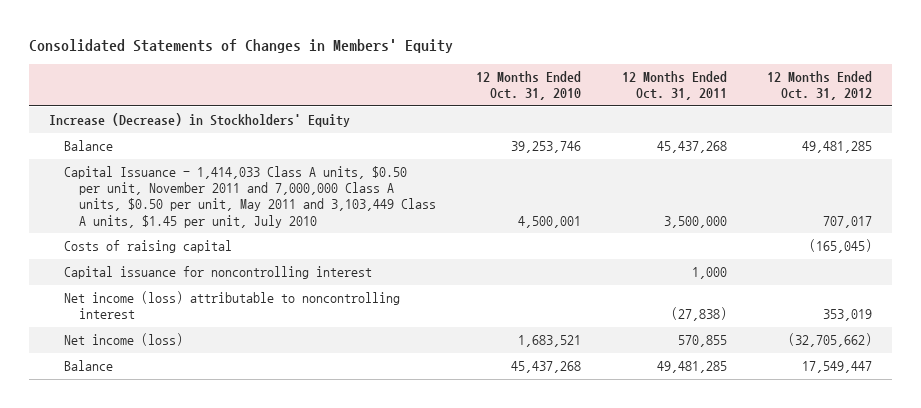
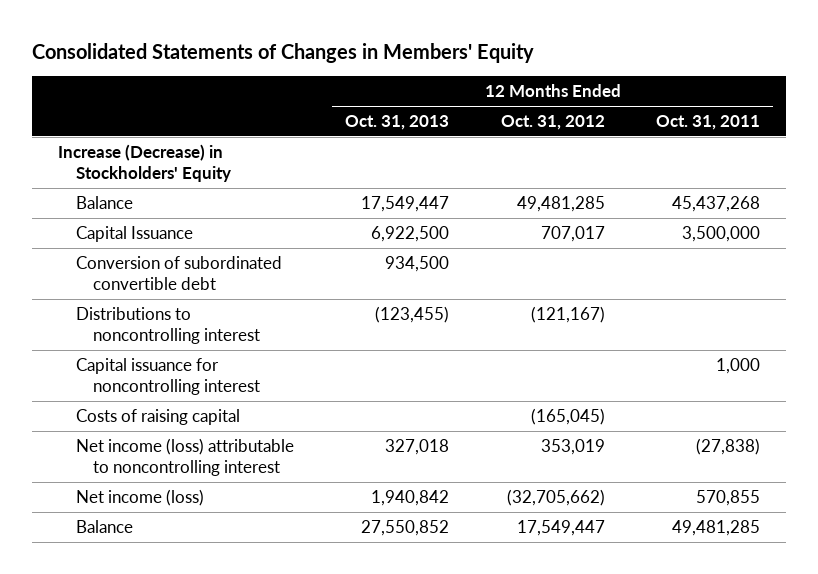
- | 12 Months Ended Oct. 31, 2010 | 12 Months Ended Oct. 31, 2011 | 12 Months Ended Oct. 31, 2012
+ | 12 Months Ended Oct. 31, 2013 | 12 Months Ended Oct. 31, 2012 | 12 Months Ended Oct. 31, 2011
- Capital Issuance - 1,414,033 Class A units, $0.50 per unit, November 2011 and 7,000,000 Class A units, $0.50 per unit, May 2011 and 3,103,449 Class A units, $1.45 per unit, July 2010 | 4,500,001 | 3,500,000 | 707,017
+ Capital Issuance | 6,922,500 | 707,017 | 3,500,000
+ Conversion of subordinated convertible debt | 934,500 | |
+ Distributions to noncontrolling interest | (123,455) | (121,167) |
moved down: Costs of raising capital | | (165,045) |

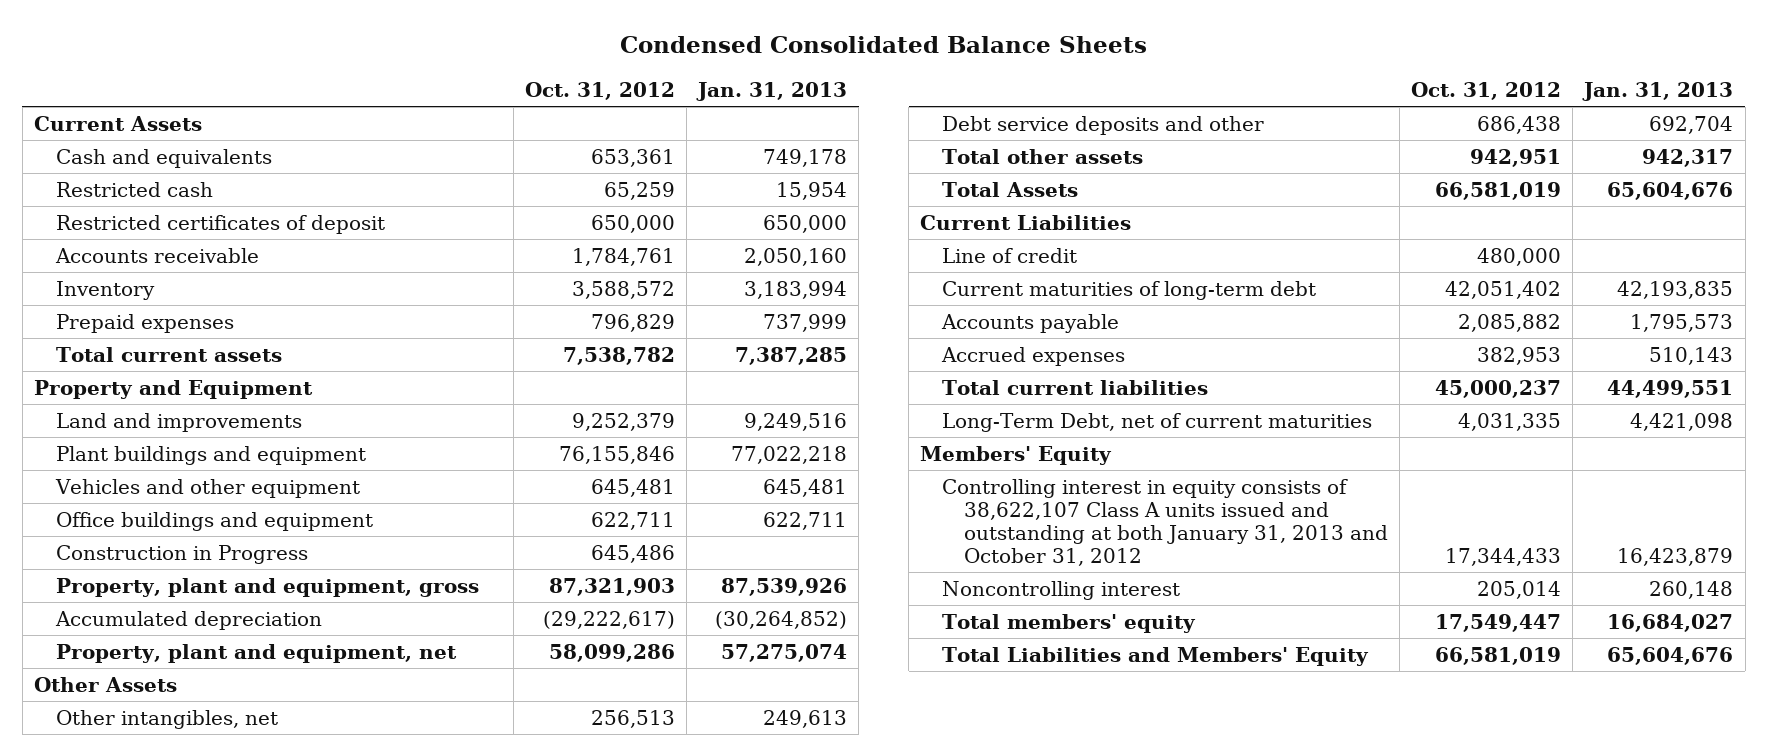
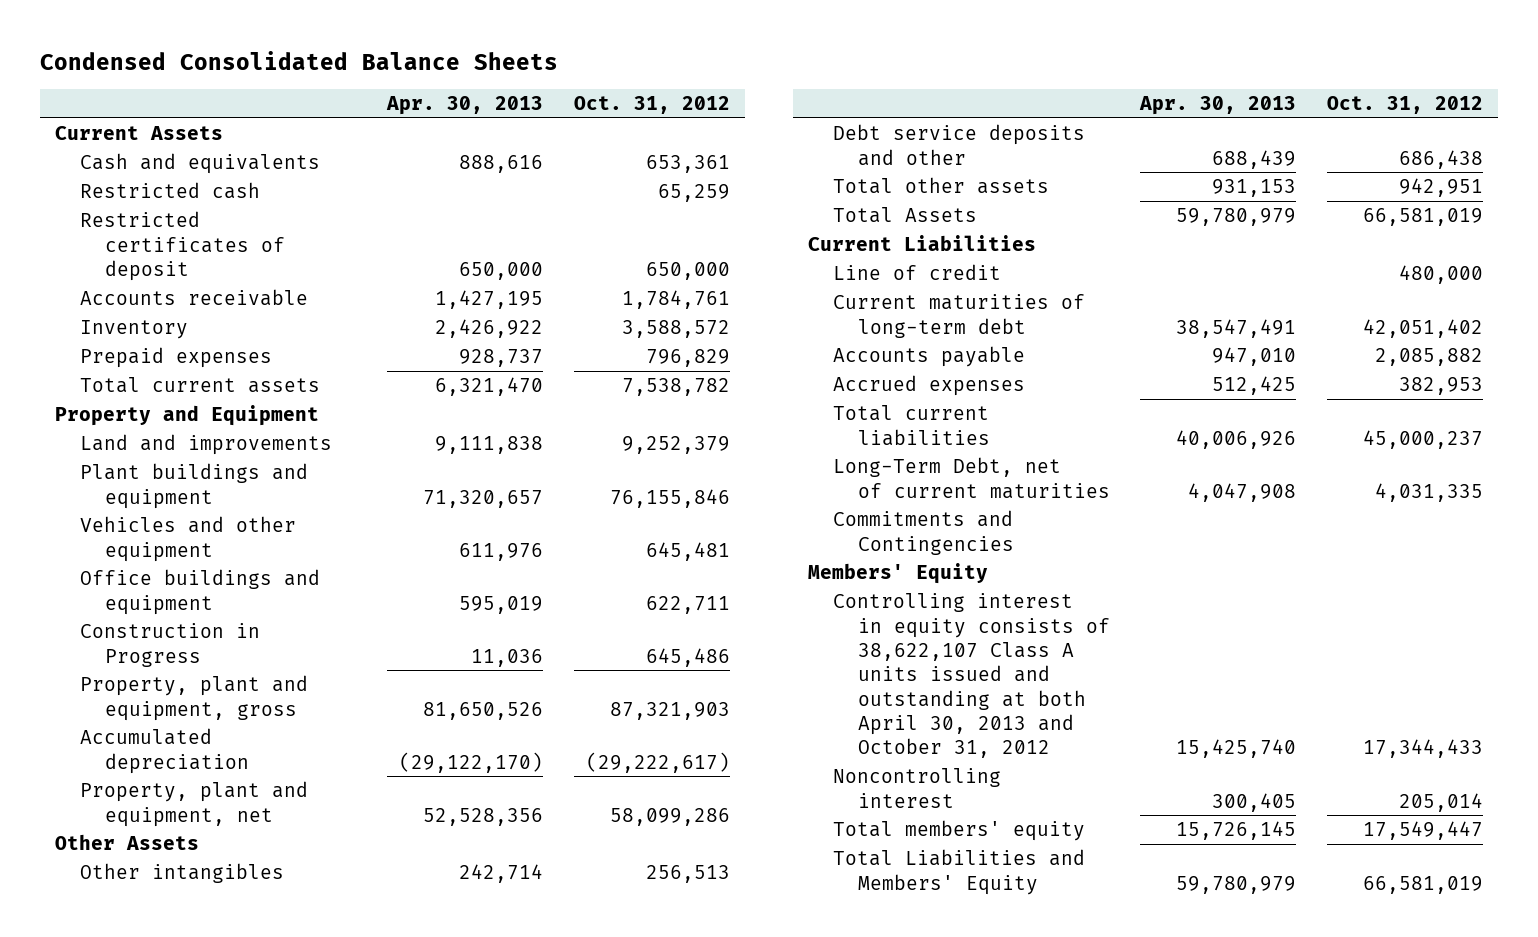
- | Oct. 31, 2012 | Jan. 31, 2013
+ | Apr. 30, 2013 | Oct. 31, 2012
- Other intangibles, net | 256,513 | 249,613
+ Other intangibles | 242,714 | 256,513
+ Commitments and Contingencies
- Controlling interest in equity consists of 38,622,107 Class A units issued and outstanding at both January 31, 2013 and October 31, 2012 | 17,344,433 | 16,423,879
+ Controlling interest in equity consists of 38,622,107 Class A units issued and outstanding at both April 30, 2013 and October 31, 2012 | 15,425,740 | 17,344,433

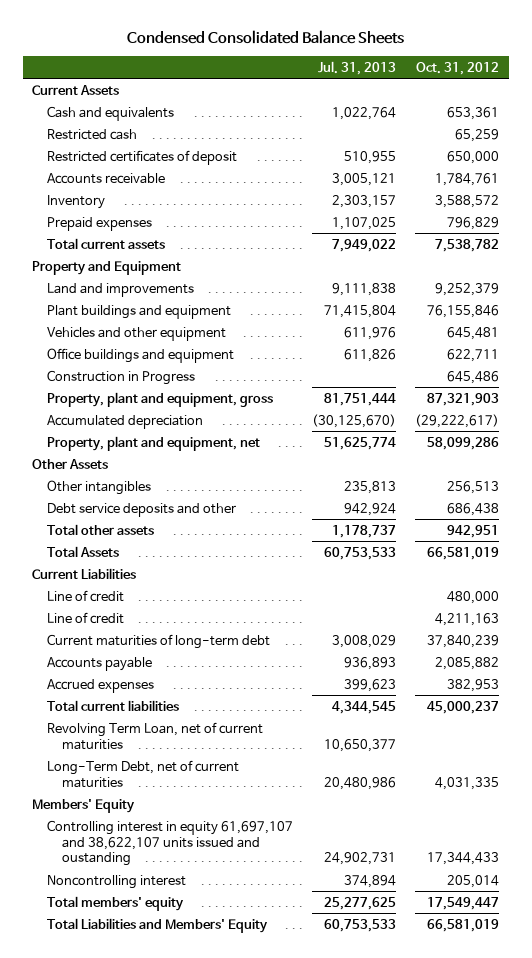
- | Apr. 30, 2013 | Oct. 31, 2012
+ | Jul. 31, 2013 | Oct. 31, 2012
- Current maturities of long-term debt | 38,547,491 | 42,051,402
+ Line of credit | | 4,211,163
+ Current maturities of long-term debt | 3,008,029 | 37,840,239
+ Revolving Term Loan, net of current maturities | 10,650,377 |
- Commitments and Contingencies
- Controlling interest in equity consists of 38,622,107 Class A units issued and outstanding at both April 30, 2013 and October 31, 2012 | 15,425,740 | 17,344,433
+ Controlling interest in equity 61,697,107 and 38,622,107 units issued and oustanding | 24,902,731 | 17,344,433

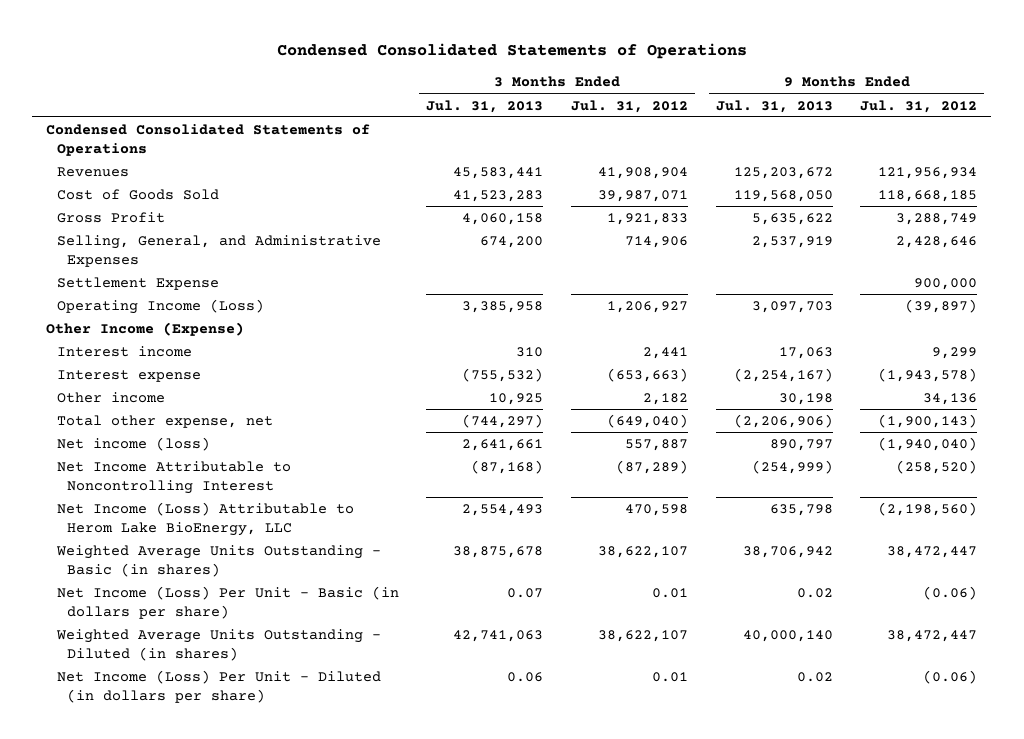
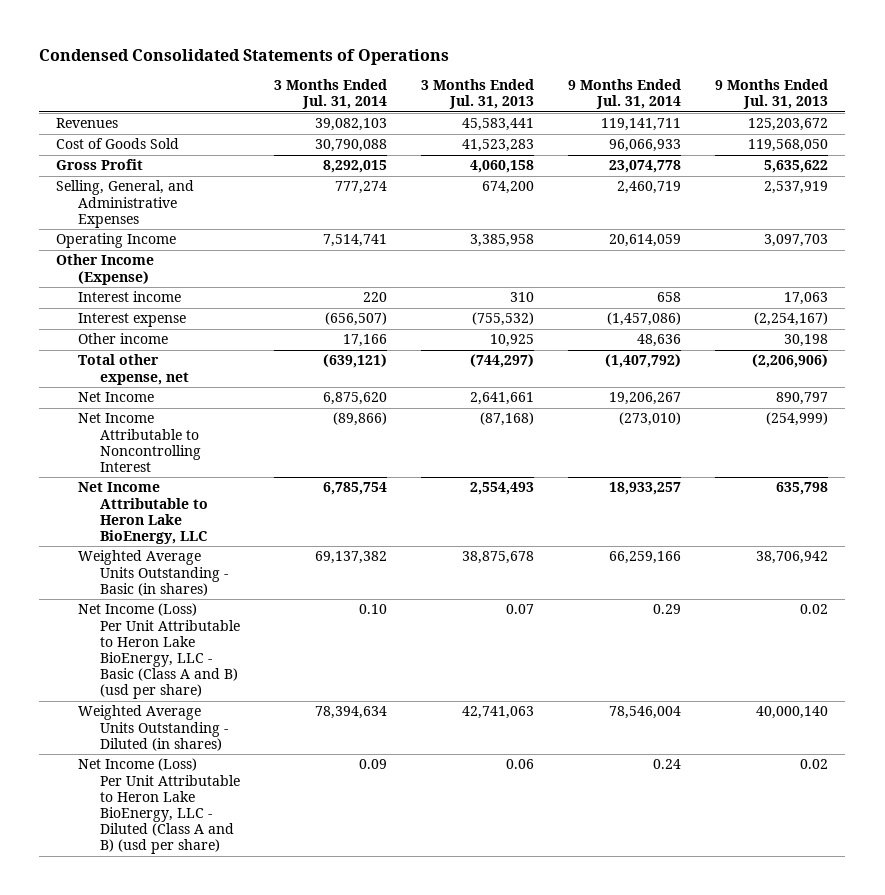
- | 3 Months Ended Jul. 31, 2013 | 3 Months Ended Jul. 31, 2012 | 9 Months Ended Jul. 31, 2013 | 9 Months Ended Jul. 31, 2012
+ | 3 Months Ended Jul. 31, 2014 | 3 Months Ended Jul. 31, 2013 | 9 Months Ended Jul. 31, 2014 | 9 Months Ended Jul. 31, 2013
- Condensed Consolidated Statements of Operations
- Settlement Expense | | | | 900,000
- Operating Income (Loss) | 3,385,958 | 1,206,927 | 3,097,703 | (39,897)
+ Operating Income | 7,514,741 | 3,385,958 | 20,614,059 | 3,097,703
- Net income (loss) | 2,641,661 | 557,887 | 890,797 | (1,940,040)
+ Net Income | 6,875,620 | 2,641,661 | 19,206,267 | 890,797
- Net Income (Loss) Attributable to Herom Lake BioEnergy, LLC | 2,554,493 | 470,598 | 635,798 | (2,198,560)
+ Net Income Attributable to Heron Lake BioEnergy, LLC | 6,785,754 | 2,554,493 | 18,933,257 | 635,798
- Net Income (Loss) Per Unit - Basic (in dollars per share) | 0.07 | 0.01 | 0.02 | (0.06)
+ Net Income (Loss) Per Unit Attributable to Heron Lake BioEnergy, LLC - Basic (Class A and B) (usd per share) | 0.10 | 0.07 | 0.29 | 0.02
- Net Income (Loss) Per Unit - Diluted (in dollars per share) | 0.06 | 0.01 | 0.02 | (0.06)
+ Net Income (Loss) Per Unit Attributable to Heron Lake BioEnergy, LLC - Diluted (Class A and B) (usd per share) | 0.09 | 0.06 | 0.24 | 0.02

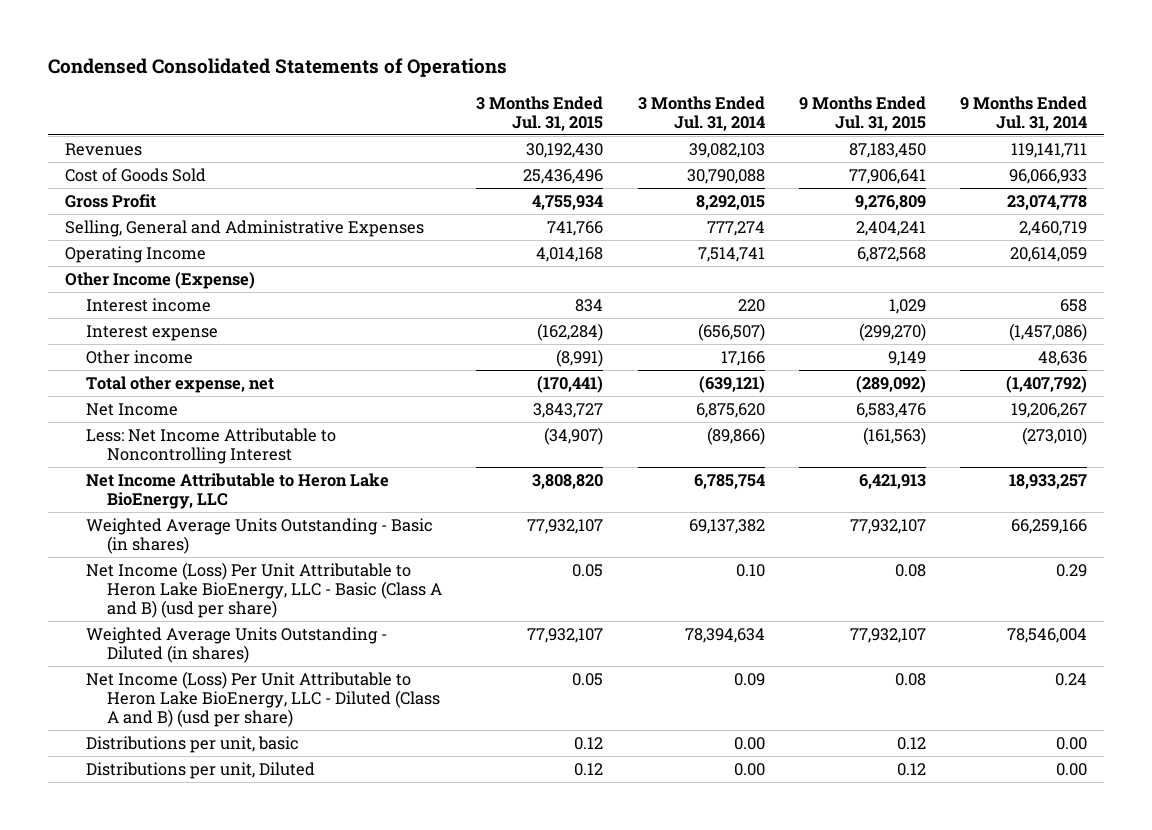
- | 3 Months Ended Jul. 31, 2014 | 3 Months Ended Jul. 31, 2013 | 9 Months Ended Jul. 31, 2014 | 9 Months Ended Jul. 31, 2013
+ | 3 Months Ended Jul. 31, 2015 | 3 Months Ended Jul. 31, 2014 | 9 Months Ended Jul. 31, 2015 | 9 Months Ended Jul. 31, 2014
- Selling, General, and Administrative Expenses | 777,274 | 674,200 | 2,460,719 | 2,537,919
+ Selling, General and Administrative Expenses | 741,766 | 777,274 | 2,404,241 | 2,460,719
- Net Income Attributable to Noncontrolling Interest | (89,866) | (87,168) | (273,010) | (254,999)
+ Less: Net Income Attributable to Noncontrolling Interest | (34,907) | (89,866) | (161,563) | (273,010)
+ Distributions per unit, basic | 0.12 | 0.00 | 0.12 | 0.00
+ Distributions per unit, Diluted | 0.12 | 0.00 | 0.12 | 0.00

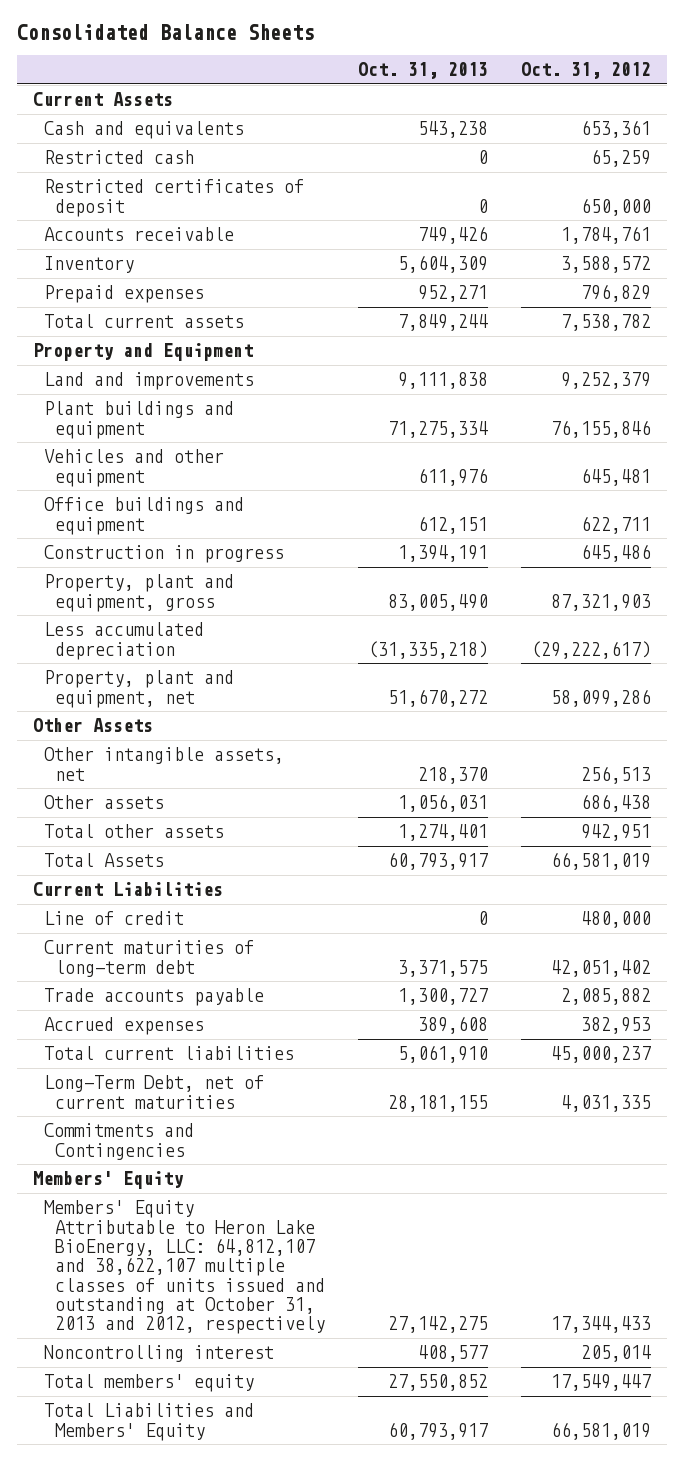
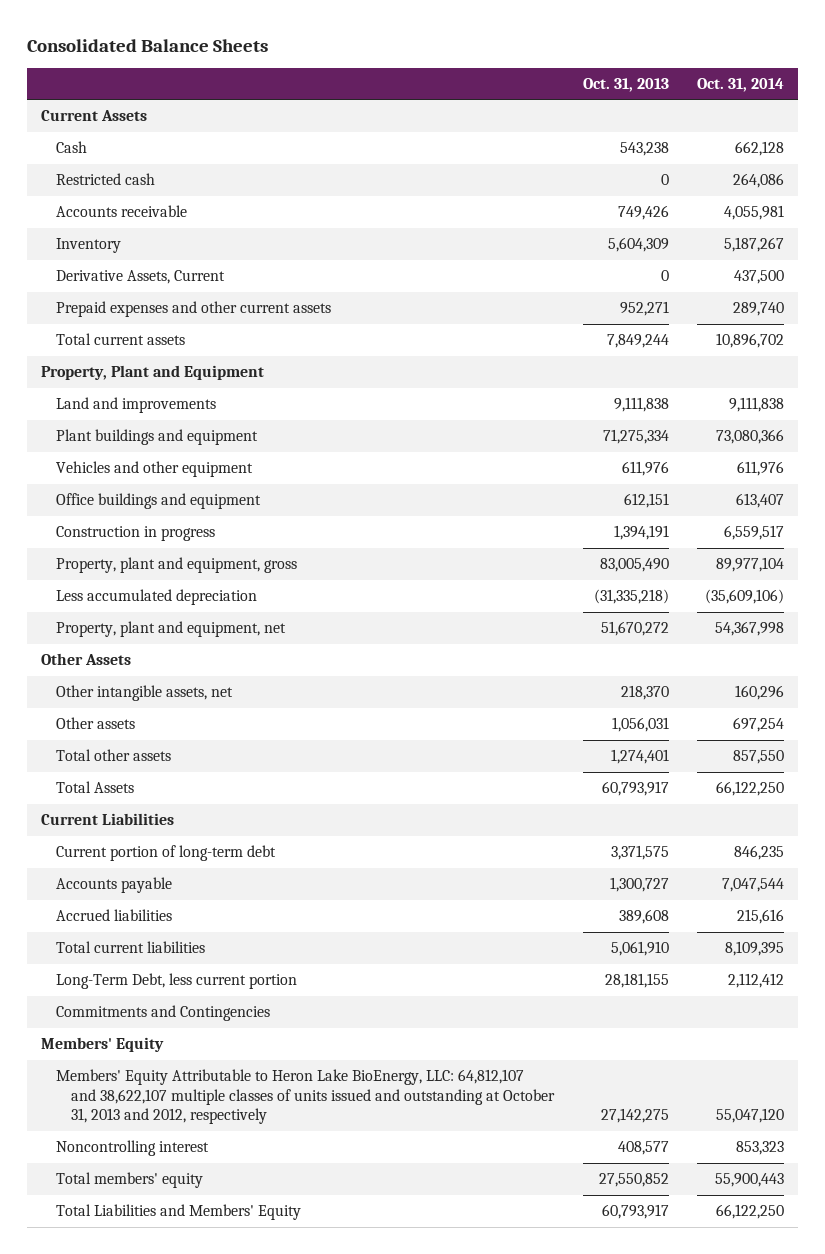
- | Oct. 31, 2013 | Oct. 31, 2012
+ | Oct. 31, 2013 | Oct. 31, 2014
- Cash and equivalents | 543,238 | 653,361
+ Cash | 543,238 | 662,128
- Restricted certificates of deposit | 0 | 650,000
- Prepaid expenses | 952,271 | 796,829
+ Derivative Assets, Current | 0 | 437,500
+ Prepaid expenses and other current assets | 952,271 | 289,740
- Property and Equipment
+ Property, Plant and Equipment
- Line of credit | 0 | 480,000
- Current maturities of long-term debt | 3,371,575 | 42,051,402
- Trade accounts payable | 1,300,727 | 2,085,882
- Accrued expenses | 389,608 | 382,953
+ Current portion of long-term debt | 3,371,575 | 846,235
+ Accounts payable | 1,300,727 | 7,047,544
+ Accrued liabilities | 389,608 | 215,616
- Long-Term Debt, net of current maturities | 28,181,155 | 4,031,335
+ Long-Term Debt, less current portion | 28,181,155 | 2,112,412

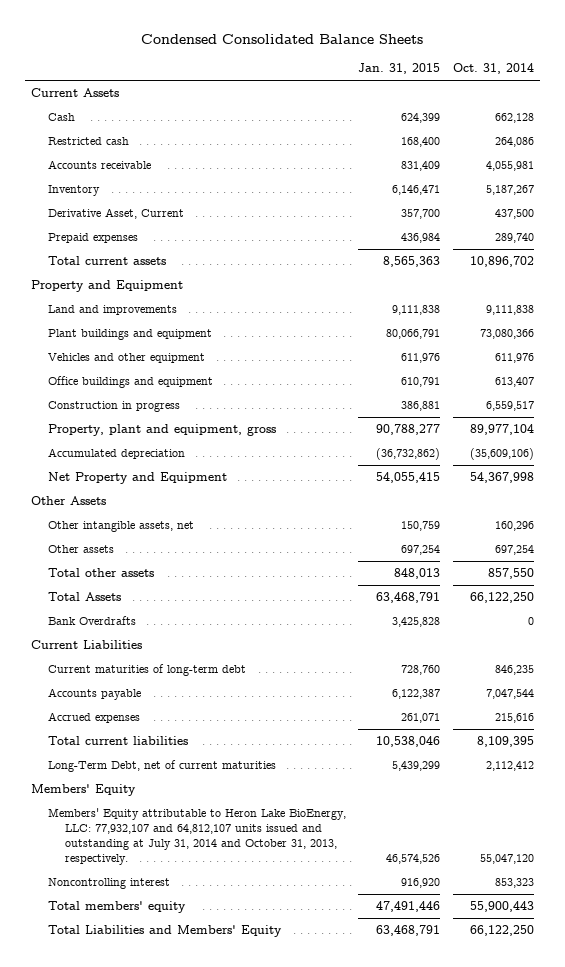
- Consolidated Balance Sheets
+ Condensed Consolidated Balance Sheets
- | Oct. 31, 2013 | Oct. 31, 2014
+ | Jan. 31, 2015 | Oct. 31, 2014
- Derivative Assets, Current | 0 | 437,500
- Prepaid expenses and other current assets | 952,271 | 289,740
+ Derivative Asset, Current | 357,700 | 437,500
+ Prepaid expenses | 436,984 | 289,740
- Property, Plant and Equipment
+ Property and Equipment
- Less accumulated depreciation | (31,335,218) | (35,609,106)
- Property, plant and equipment, net | 51,670,272 | 54,367,998
+ Accumulated depreciation | (36,732,862) | (35,609,106)
+ Net Property and Equipment | 54,055,415 | 54,367,998
+ Bank Overdrafts | 3,425,828 | 0
- Current portion of long-term debt | 3,371,575 | 846,235
+ Current maturities of long-term debt | 728,760 | 846,235
- Accrued liabilities | 389,608 | 215,616
+ Accrued expenses | 261,071 | 215,616
- Long-Term Debt, less current portion | 28,181,155 | 2,112,412
- Commitments and Contingencies
+ Long-Term Debt, net of current maturities | 5,439,299 | 2,112,412
- Members' Equity Attributable to Heron Lake BioEnergy, LLC: 64,812,107 and 38,622,107 multiple classes of units issued and outstanding at October 31, 2013 and 2012, respectively | 27,142,275 | 55,047,120
+ Members' Equity attributable to Heron Lake BioEnergy, LLC: 77,932,107 and 64,812,107 units issued and outstanding at July 31, 2014 and October 31, 2013, respectively. | 46,574,526 | 55,047,120

